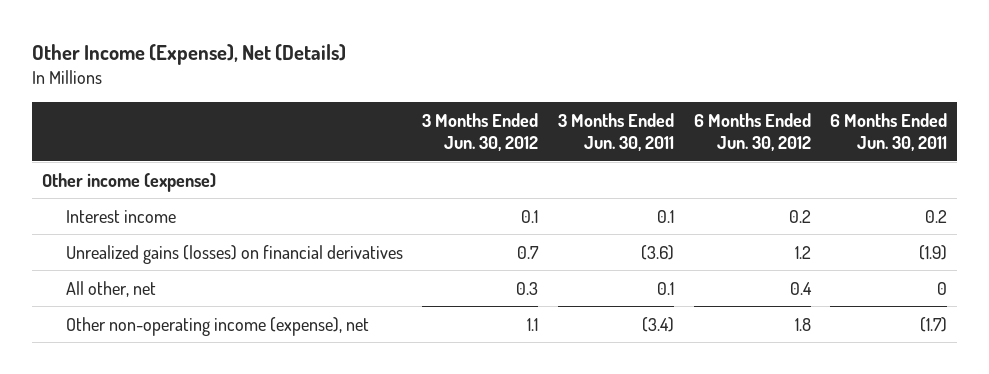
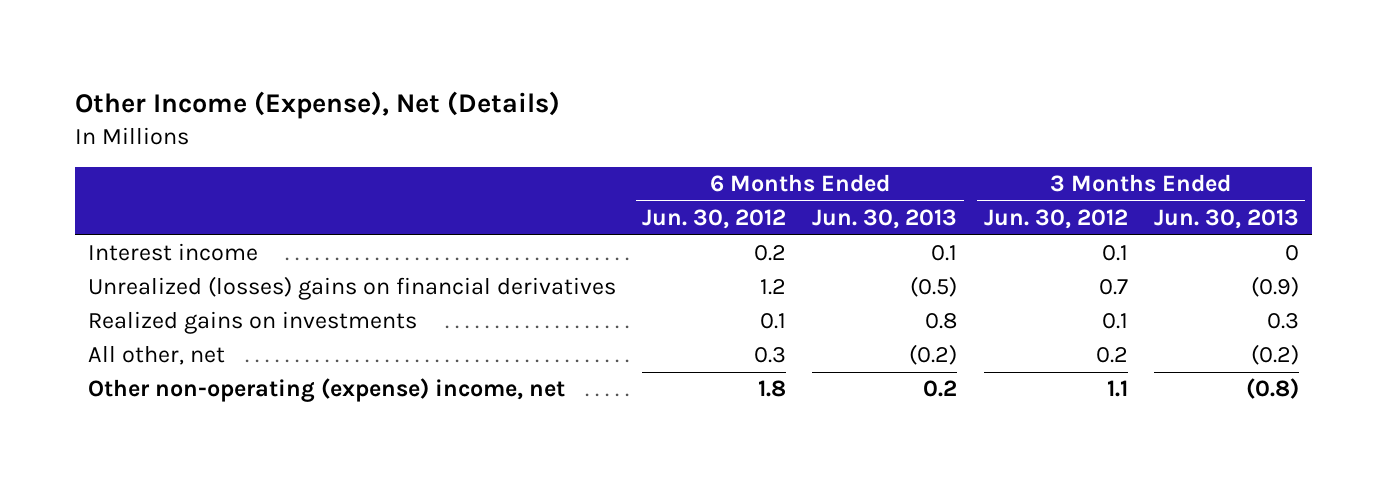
- | 3 Months Ended Jun. 30, 2012 | 3 Months Ended Jun. 30, 2011 | 6 Months Ended Jun. 30, 2012 | 6 Months Ended Jun. 30, 2011
+ | 6 Months Ended Jun. 30, 2012 | 6 Months Ended Jun. 30, 2013 | 3 Months Ended Jun. 30, 2012 | 3 Months Ended Jun. 30, 2013
- Other income (expense)
- Unrealized gains (losses) on financial derivatives | 0.7 | (3.6) | 1.2 | (1.9)
- All other, net | 0.3 | 0.1 | 0.4 | 0
- Other non-operating income (expense), net | 1.1 | (3.4) | 1.8 | (1.7)
+ Unrealized (losses) gains on financial derivatives | 1.2 | (0.5) | 0.7 | (0.9)
+ Realized gains on investments | 0.1 | 0.8 | 0.1 | 0.3
+ All other, net | 0.3 | (0.2) | 0.2 | (0.2)
+ Other non-operating (expense) income, net | 1.8 | 0.2 | 1.1 | (0.8)

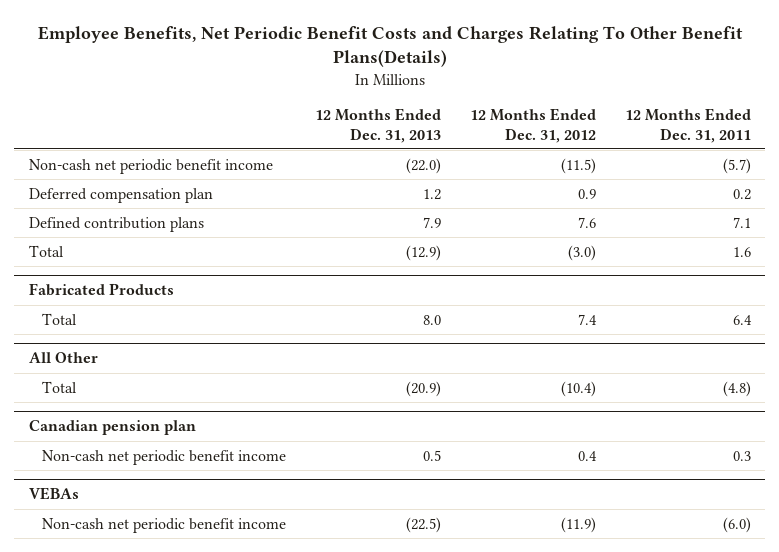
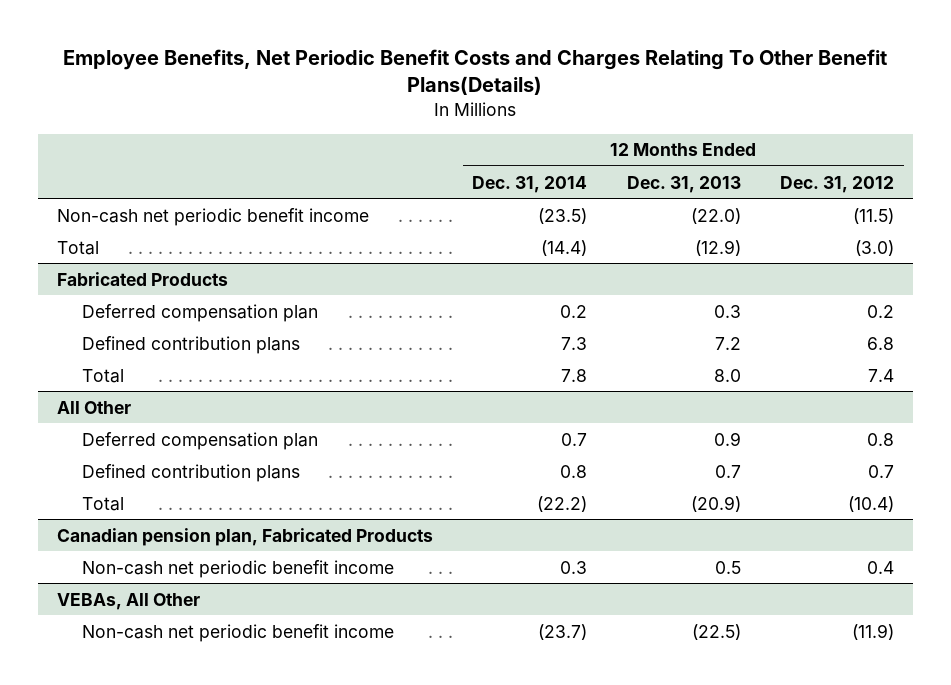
- | 12 Months Ended Dec. 31, 2013 | 12 Months Ended Dec. 31, 2012 | 12 Months Ended Dec. 31, 2011
+ | 12 Months Ended Dec. 31, 2014 | 12 Months Ended Dec. 31, 2013 | 12 Months Ended Dec. 31, 2012
- Deferred compensation plan | 1.2 | 0.9 | 0.2
- Defined contribution plans | 7.9 | 7.6 | 7.1
@ Fabricated Products
+ Deferred compensation plan | 0.2 | 0.3 | 0.2
+ Defined contribution plans | 7.3 | 7.2 | 6.8
@ All Other
+ Deferred compensation plan | 0.7 | 0.9 | 0.8
+ Defined contribution plans | 0.8 | 0.7 | 0.7
- Canadian pension plan
+ Canadian pension plan, Fabricated Products
- VEBAs
+ VEBAs, All Other

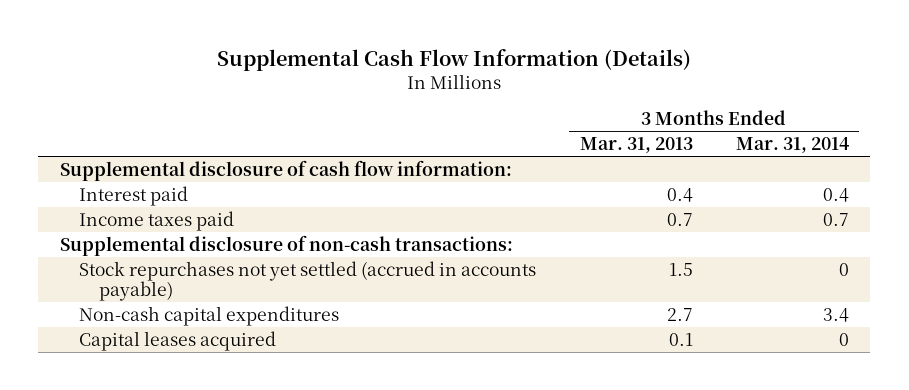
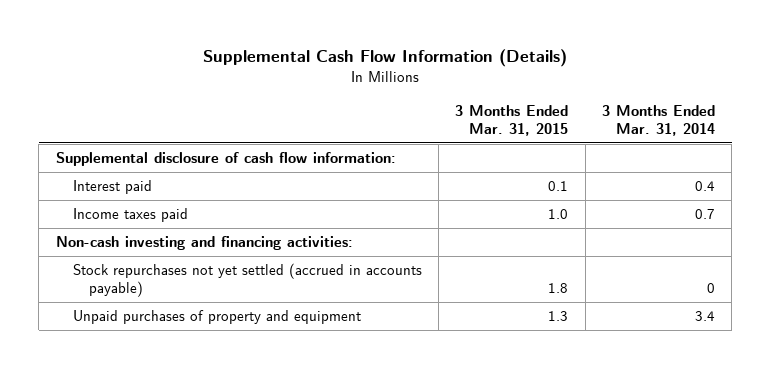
- | 3 Months Ended Mar. 31, 2013 | 3 Months Ended Mar. 31, 2014
+ | 3 Months Ended Mar. 31, 2015 | 3 Months Ended Mar. 31, 2014
- Supplemental disclosure of non-cash transactions:
+ Non-cash investing and financing activities:
- Non-cash capital expenditures | 2.7 | 3.4
- Capital leases acquired | 0.1 | 0
+ Unpaid purchases of property and equipment | 1.3 | 3.4

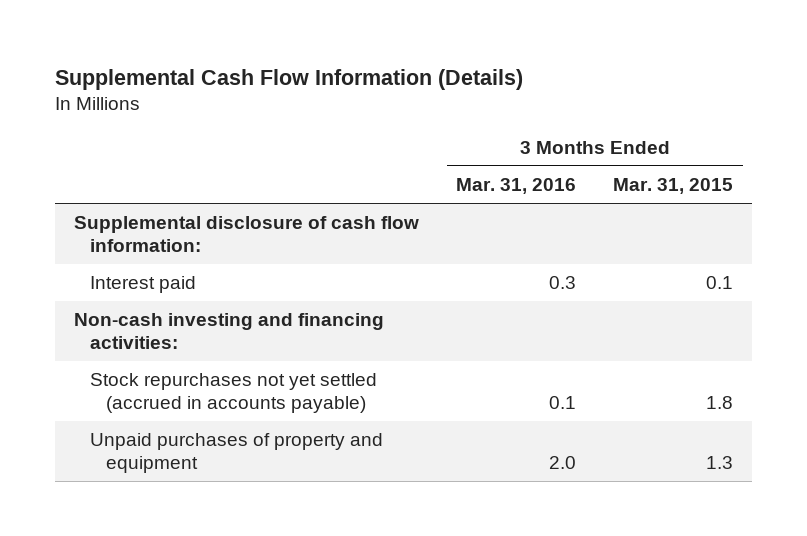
- | 3 Months Ended Mar. 31, 2015 | 3 Months Ended Mar. 31, 2014
+ | 3 Months Ended Mar. 31, 2016 | 3 Months Ended Mar. 31, 2015
- Income taxes paid | 1.0 | 0.7

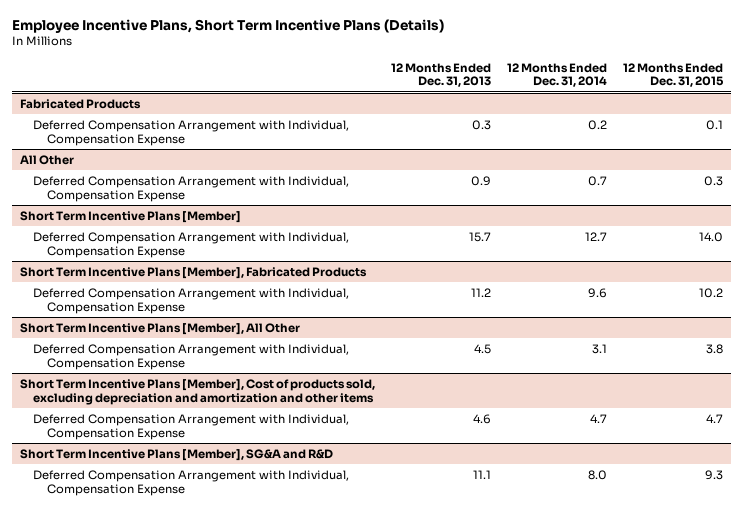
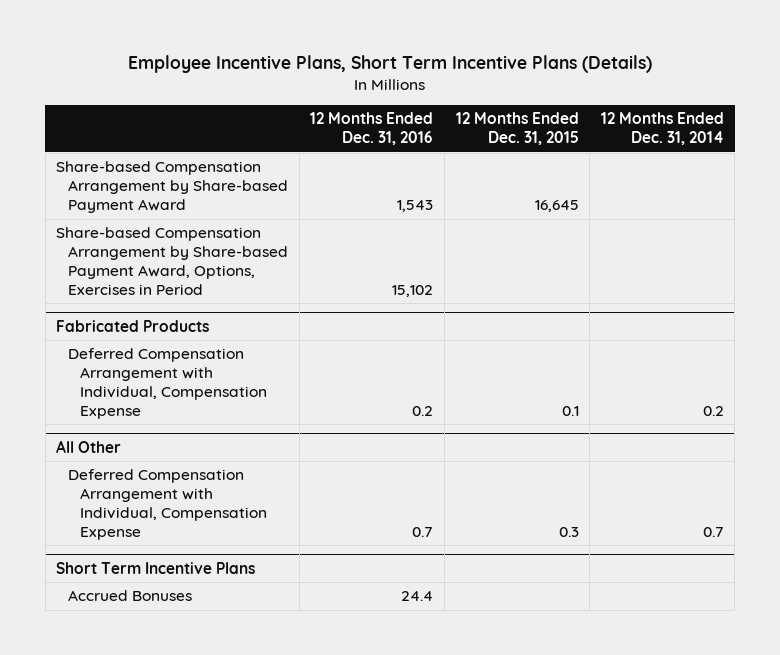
- | 12 Months Ended Dec. 31, 2013 | 12 Months Ended Dec. 31, 2014 | 12 Months Ended Dec. 31, 2015
+ | 12 Months Ended Dec. 31, 2016 | 12 Months Ended Dec. 31, 2015 | 12 Months Ended Dec. 31, 2014
+ Share-based Compensation Arrangement by Share-based Payment Award | 1,543 | 16,645 |
+ Share-based Compensation Arrangement by Share-based Payment Award, Options, Exercises in Period | 15,102 | |
- Short Term Incentive Plans [Member]
- Deferred Compensation Arrangement with Individual, Compensation Expense | 15.7 | 12.7 | 14.0
- Short Term Incentive Plans [Member], Fabricated Products
- Deferred Compensation Arrangement with Individual, Compensation Expense | 11.2 | 9.6 | 10.2
- Short Term Incentive Plans [Member], All Other
- Deferred Compensation Arrangement with Individual, Compensation Expense | 4.5 | 3.1 | 3.8
- Short Term Incentive Plans [Member], Cost of products sold, excluding depreciation and amortization and other items
- Deferred Compensation Arrangement with Individual, Compensation Expense | 4.6 | 4.7 | 4.7
- Short Term Incentive Plans [Member], SG&A and R&D
- Deferred Compensation Arrangement with Individual, Compensation Expense | 11.1 | 8.0 | 9.3
+ Short Term Incentive Plans
+ Accrued Bonuses | 24.4 | |

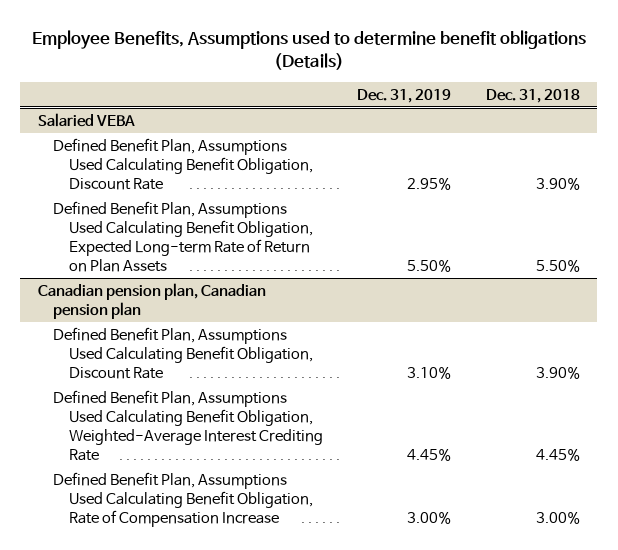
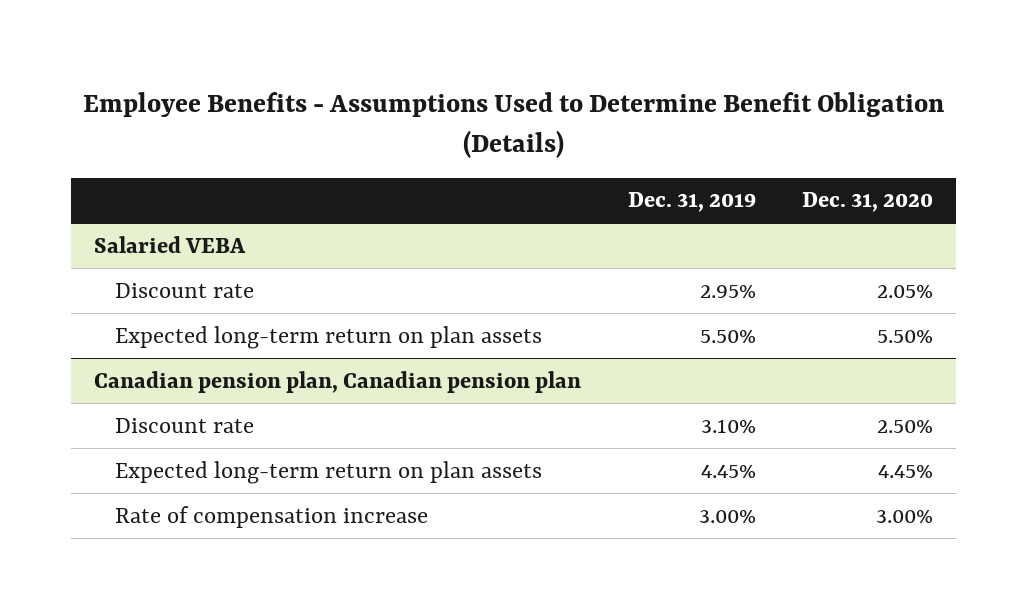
- Employee Benefits, Assumptions used to determine benefit obligations (Details)
+ Employee Benefits - Assumptions Used to Determine Benefit Obligation (Details)
- | Dec. 31, 2019 | Dec. 31, 2018
+ | Dec. 31, 2019 | Dec. 31, 2020
@ Salaried VEBA
- Defined Benefit Plan, Assumptions Used Calculating Benefit Obligation, Discount Rate | 2.95% | 3.90%
- Defined Benefit Plan, Assumptions Used Calculating Benefit Obligation, Expected Long-term Rate of Return on Plan Assets | 5.50% | 5.50%
+ Discount rate | 2.95% | 2.05%
+ Expected long-term return on plan assets | 5.50% | 5.50%
@ Canadian pension plan, Canadian pension plan
- Defined Benefit Plan, Assumptions Used Calculating Benefit Obligation, Discount Rate | 3.10% | 3.90%
- Defined Benefit Plan, Assumptions Used Calculating Benefit Obligation, Weighted-Average Interest Crediting Rate | 4.45% | 4.45%
- Defined Benefit Plan, Assumptions Used Calculating Benefit Obligation, Rate of Compensation Increase | 3.00% | 3.00%
+ Discount rate | 3.10% | 2.50%
+ Expected long-term return on plan assets | 4.45% | 4.45%
+ Rate of compensation increase | 3.00% | 3.00%

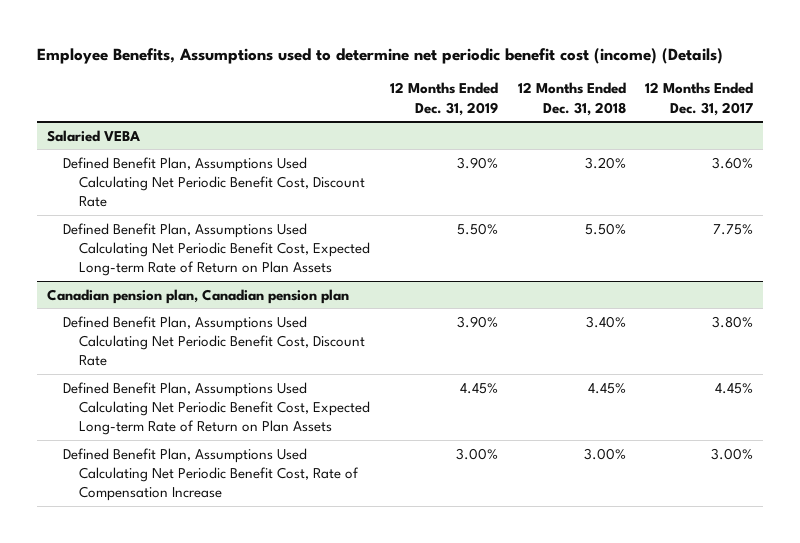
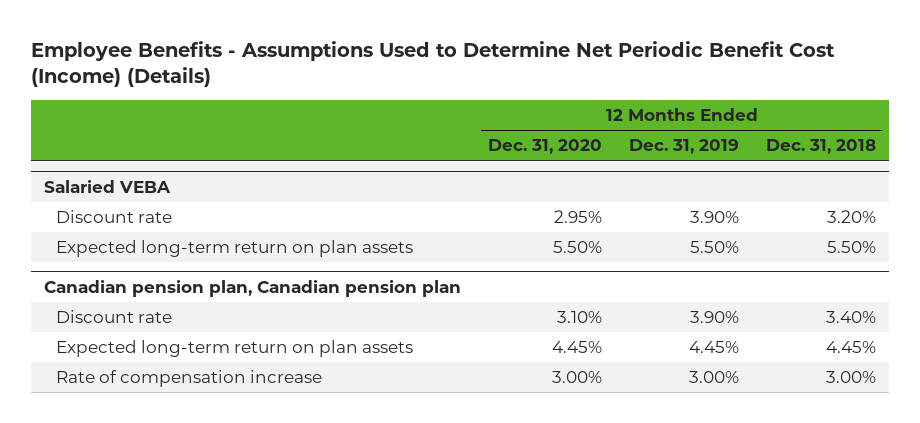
- Employee Benefits, Assumptions used to determine net periodic benefit cost (income) (Details)
+ Employee Benefits - Assumptions Used to Determine Net Periodic Benefit Cost (Income) (Details)
- | 12 Months Ended Dec. 31, 2019 | 12 Months Ended Dec. 31, 2018 | 12 Months Ended Dec. 31, 2017
+ | 12 Months Ended Dec. 31, 2020 | 12 Months Ended Dec. 31, 2019 | 12 Months Ended Dec. 31, 2018
@ Salaried VEBA
- Defined Benefit Plan, Assumptions Used Calculating Net Periodic Benefit Cost, Discount Rate | 3.90% | 3.20% | 3.60%
- Defined Benefit Plan, Assumptions Used Calculating Net Periodic Benefit Cost, Expected Long-term Rate of Return on Plan Assets | 5.50% | 5.50% | 7.75%
+ Discount rate | 2.95% | 3.90% | 3.20%
+ Expected long-term return on plan assets | 5.50% | 5.50% | 5.50%
@ Canadian pension plan, Canadian pension plan
- Defined Benefit Plan, Assumptions Used Calculating Net Periodic Benefit Cost, Discount Rate | 3.90% | 3.40% | 3.80%
- Defined Benefit Plan, Assumptions Used Calculating Net Periodic Benefit Cost, Expected Long-term Rate of Return on Plan Assets | 4.45% | 4.45% | 4.45%
- Defined Benefit Plan, Assumptions Used Calculating Net Periodic Benefit Cost, Rate of Compensation Increase | 3.00% | 3.00% | 3.00%
+ Discount rate | 3.10% | 3.90% | 3.40%
+ Expected long-term return on plan assets | 4.45% | 4.45% | 4.45%
+ Rate of compensation increase | 3.00% | 3.00% | 3.00%

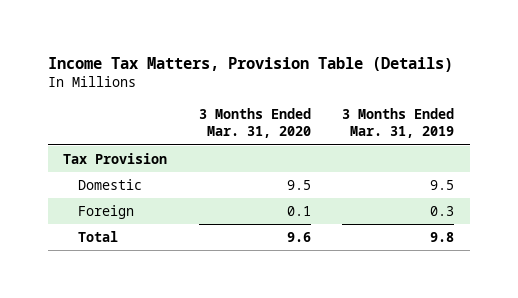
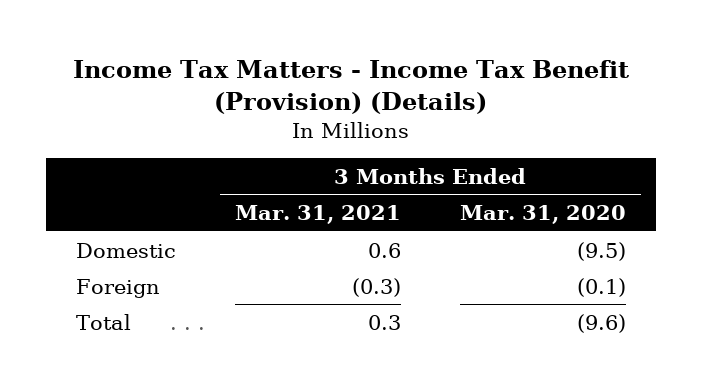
- Income Tax Matters, Provision Table (Details)
+ Income Tax Matters - Income Tax Benefit (Provision) (Details)
- | 3 Months Ended Mar. 31, 2020 | 3 Months Ended Mar. 31, 2019
+ | 3 Months Ended Mar. 31, 2021 | 3 Months Ended Mar. 31, 2020
- Tax Provision
- Domestic | 9.5 | 9.5
- Foreign | 0.1 | 0.3
- Total | 9.6 | 9.8
+ Domestic | 0.6 | (9.5)
+ Foreign | (0.3) | (0.1)
+ Total | 0.3 | (9.6)

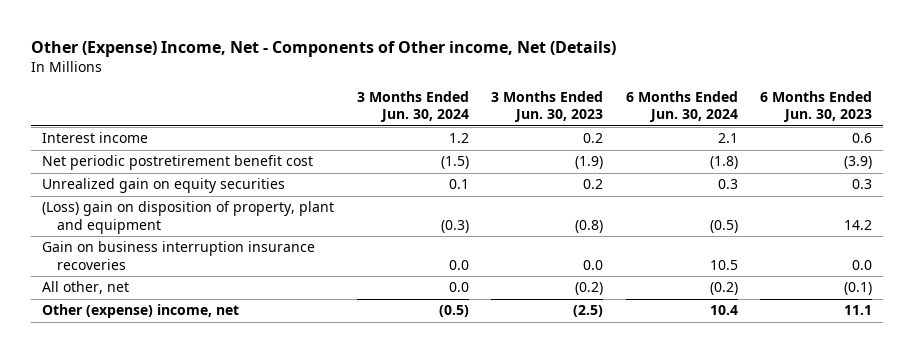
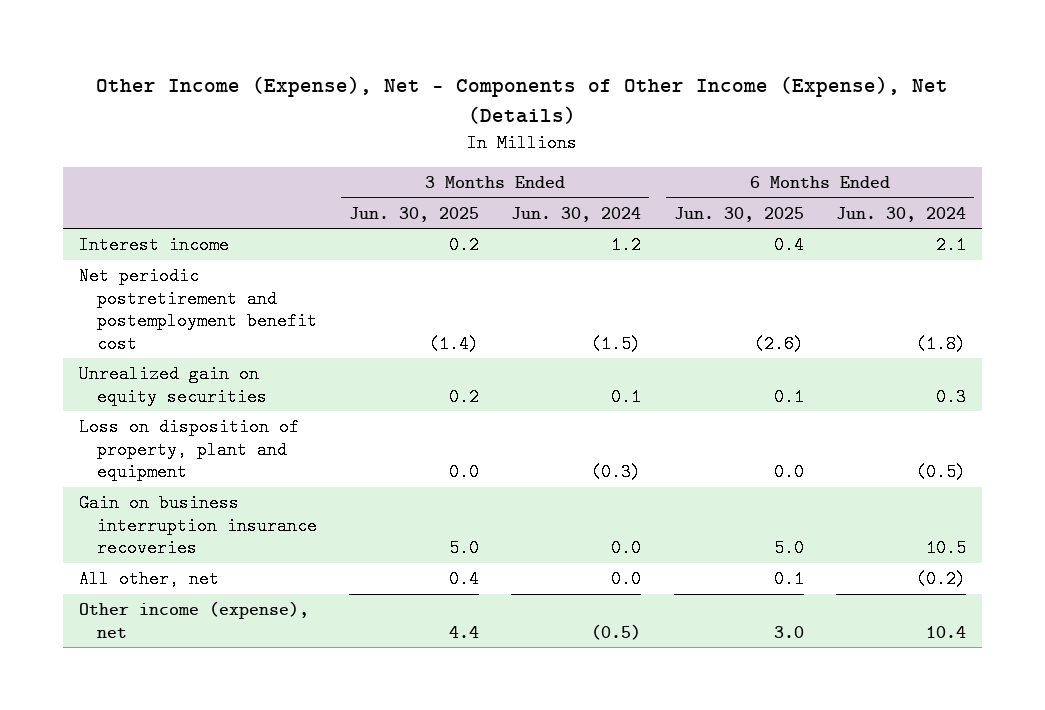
- Other (Expense) Income, Net - Components of Other income, Net (Details)
+ Other Income (Expense), Net - Components of Other Income (Expense), Net (Details)
- | 3 Months Ended Jun. 30, 2024 | 3 Months Ended Jun. 30, 2023 | 6 Months Ended Jun. 30, 2024 | 6 Months Ended Jun. 30, 2023
+ | 3 Months Ended Jun. 30, 2025 | 3 Months Ended Jun. 30, 2024 | 6 Months Ended Jun. 30, 2025 | 6 Months Ended Jun. 30, 2024
- Net periodic postretirement benefit cost | (1.5) | (1.9) | (1.8) | (3.9)
+ Net periodic postretirement and postemployment benefit cost | (1.4) | (1.5) | (2.6) | (1.8)
- (Loss) gain on disposition of property, plant and equipment | (0.3) | (0.8) | (0.5) | 14.2
+ Loss on disposition of property, plant and equipment | 0.0 | (0.3) | 0.0 | (0.5)
- Other (expense) income, net | (0.5) | (2.5) | 10.4 | 11.1
+ Other income (expense), net | 4.4 | (0.5) | 3.0 | 10.4

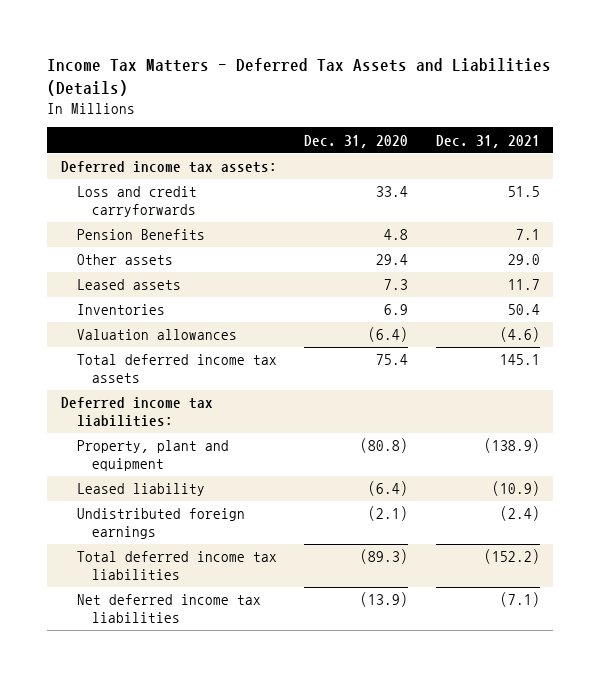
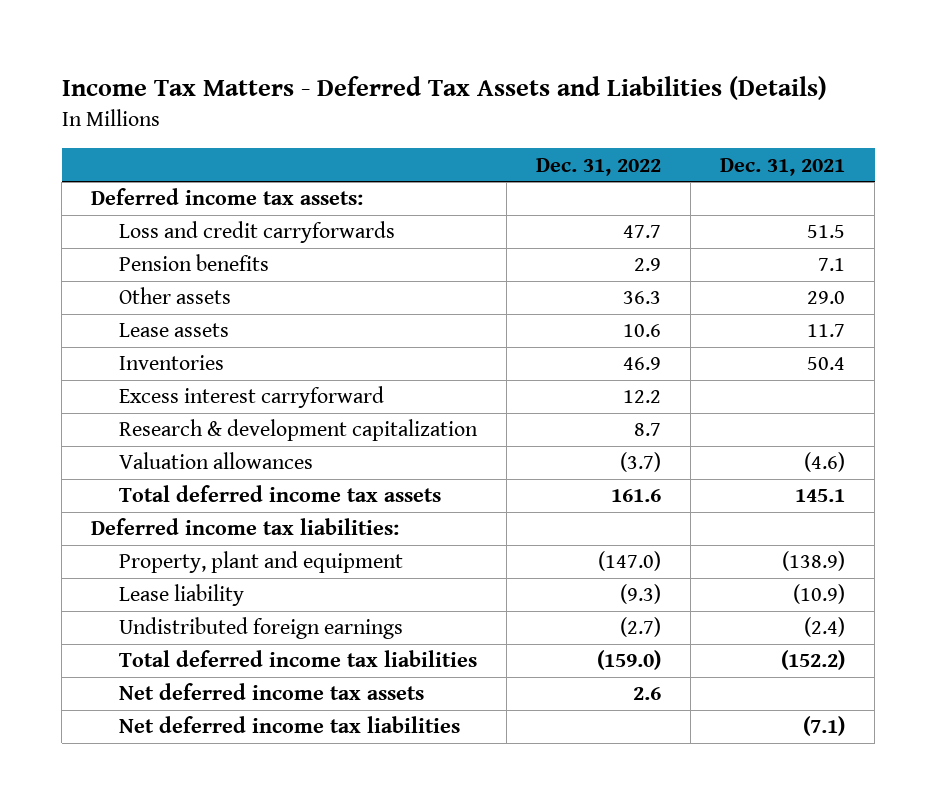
- | Dec. 31, 2020 | Dec. 31, 2021
+ | Dec. 31, 2022 | Dec. 31, 2021
- Pension Benefits | 4.8 | 7.1
+ Pension benefits | 2.9 | 7.1
- Leased assets | 7.3 | 11.7
+ Lease assets | 10.6 | 11.7
+ Excess interest carryforward | 12.2 |
+ Research & development capitalization | 8.7 |
- Leased liability | (6.4) | (10.9)
+ Lease liability | (9.3) | (10.9)
+ Net deferred income tax assets | 2.6 |

